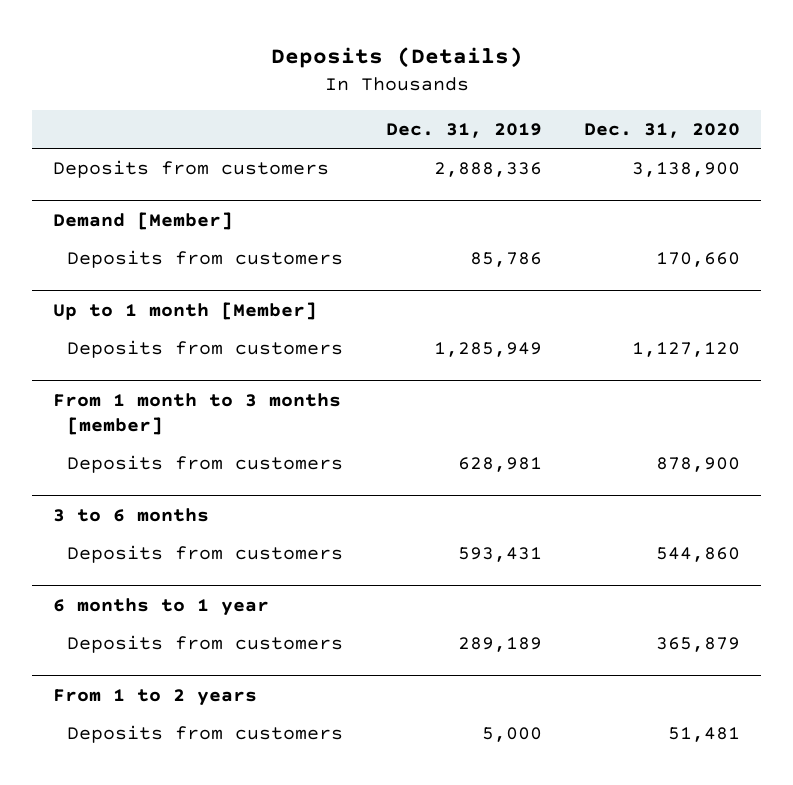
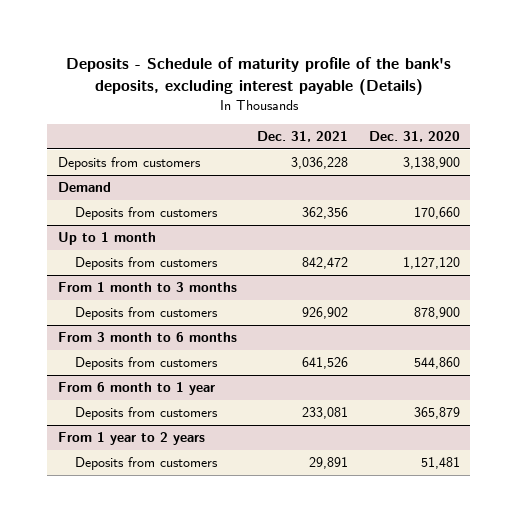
- Deposits (Details)
+ Deposits - Schedule of maturity profile of the bank's deposits, excluding interest payable (Details)
- | Dec. 31, 2019 | Dec. 31, 2020
+ | Dec. 31, 2021 | Dec. 31, 2020
- Demand [Member]
+ Demand
- Up to 1 month [Member]
+ Up to 1 month
- From 1 month to 3 months [member]
+ From 1 month to 3 months
- 3 to 6 months
+ From 3 month to 6 months
- 6 months to 1 year
+ From 6 month to 1 year
- From 1 to 2 years
+ From 1 year to 2 years

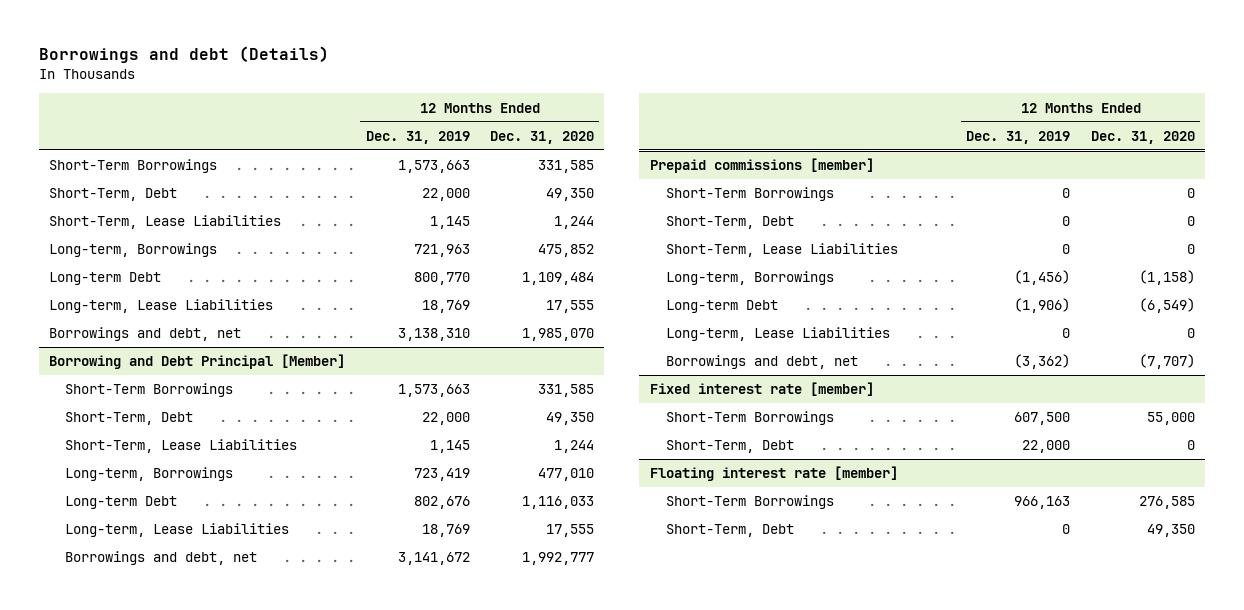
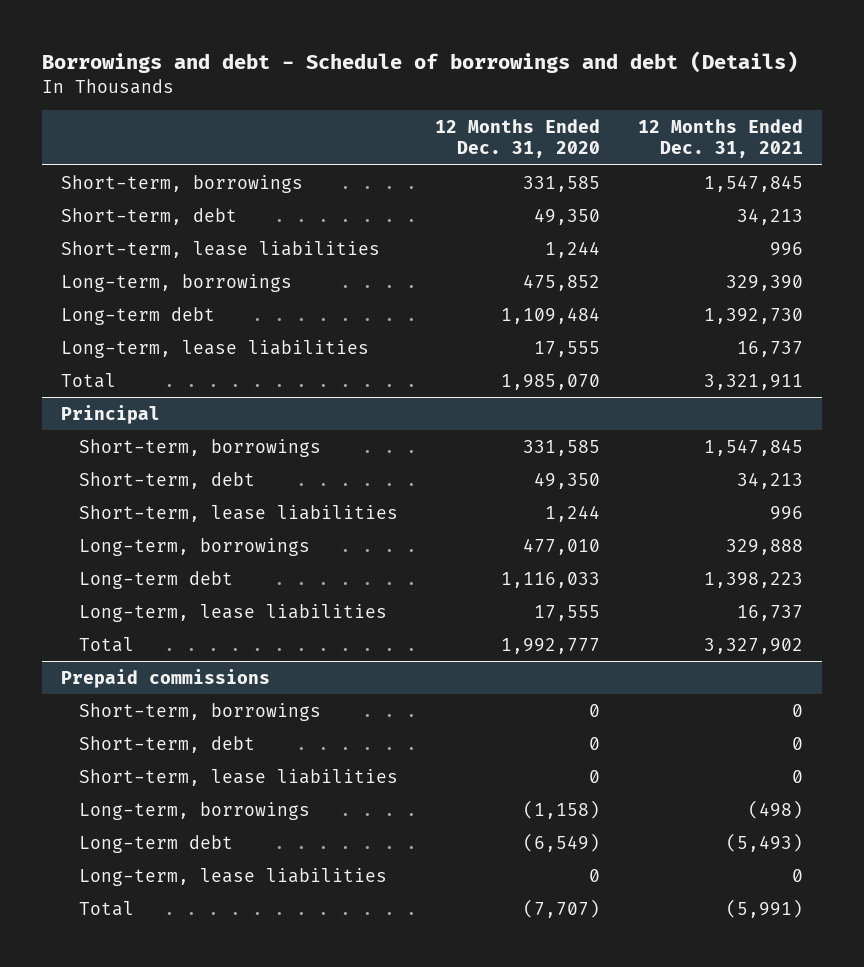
- Borrowings and debt (Details)
+ Borrowings and debt - Schedule of borrowings and debt (Details)
- | 12 Months Ended Dec. 31, 2019 | 12 Months Ended Dec. 31, 2020
+ | 12 Months Ended Dec. 31, 2020 | 12 Months Ended Dec. 31, 2021
- Short-Term Borrowings | 1,573,663 | 331,585
- Short-Term, Debt | 22,000 | 49,350
- Short-Term, Lease Liabilities | 1,145 | 1,244
- Long-term, Borrowings | 721,963 | 475,852
- Long-term Debt | 800,770 | 1,109,484
- Long-term, Lease Liabilities | 18,769 | 17,555
- Borrowings and debt, net | 3,138,310 | 1,985,070
- Borrowing and Debt Principal [Member]
- Short-Term Borrowings | 1,573,663 | 331,585
- Short-Term, Debt | 22,000 | 49,350
- Short-Term, Lease Liabilities | 1,145 | 1,244
- Long-term, Borrowings | 723,419 | 477,010
- Long-term Debt | 802,676 | 1,116,033
- Long-term, Lease Liabilities | 18,769 | 17,555
- Borrowings and debt, net | 3,141,672 | 1,992,777
- Prepaid commissions [member]
- Short-Term Borrowings | 0 | 0
- Short-Term, Debt | 0 | 0
- Short-Term, Lease Liabilities | 0 | 0
- Long-term, Borrowings | (1,456) | (1,158)
- Long-term Debt | (1,906) | (6,549)
- Long-term, Lease Liabilities | 0 | 0
- Borrowings and debt, net | (3,362) | (7,707)
- Fixed interest rate [member]
- Short-Term Borrowings | 607,500 | 55,000
- Short-Term, Debt | 22,000 | 0
- Floating interest rate [member]
- Short-Term Borrowings | 966,163 | 276,585
- Short-Term, Debt | 0 | 49,350
+ Short-term, borrowings | 331,585 | 1,547,845
+ Short-term, debt | 49,350 | 34,213
+ Short-term, lease liabilities | 1,244 | 996
+ Long-term, borrowings | 475,852 | 329,390
+ Long-term debt | 1,109,484 | 1,392,730
+ Long-term, lease liabilities | 17,555 | 16,737
+ Total | 1,985,070 | 3,321,911
+ Principal
+ Short-term, borrowings | 331,585 | 1,547,845
+ Short-term, debt | 49,350 | 34,213
+ Short-term, lease liabilities | 1,244 | 996
+ Long-term, borrowings | 477,010 | 329,888
+ Long-term debt | 1,116,033 | 1,398,223
+ Long-term, lease liabilities | 17,555 | 16,737
+ Total | 1,992,777 | 3,327,902
+ Prepaid commissions
+ Short-term, borrowings | 0 | 0
+ Short-term, debt | 0 | 0
+ Short-term, lease liabilities | 0 | 0
+ Long-term, borrowings | (1,158) | (498)
+ Long-term debt | (6,549) | (5,493)
+ Long-term, lease liabilities | 0 | 0
+ Total | (7,707) | (5,991)

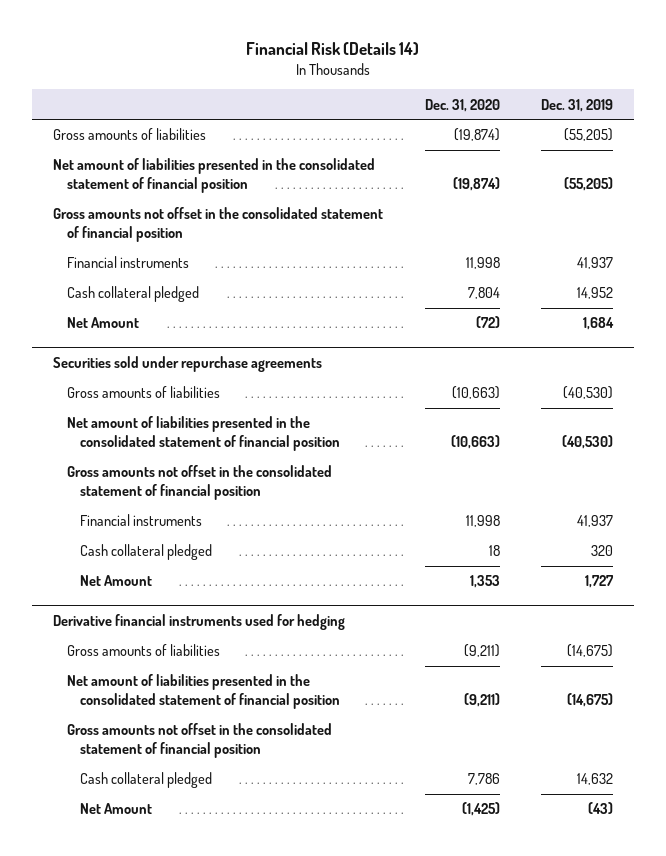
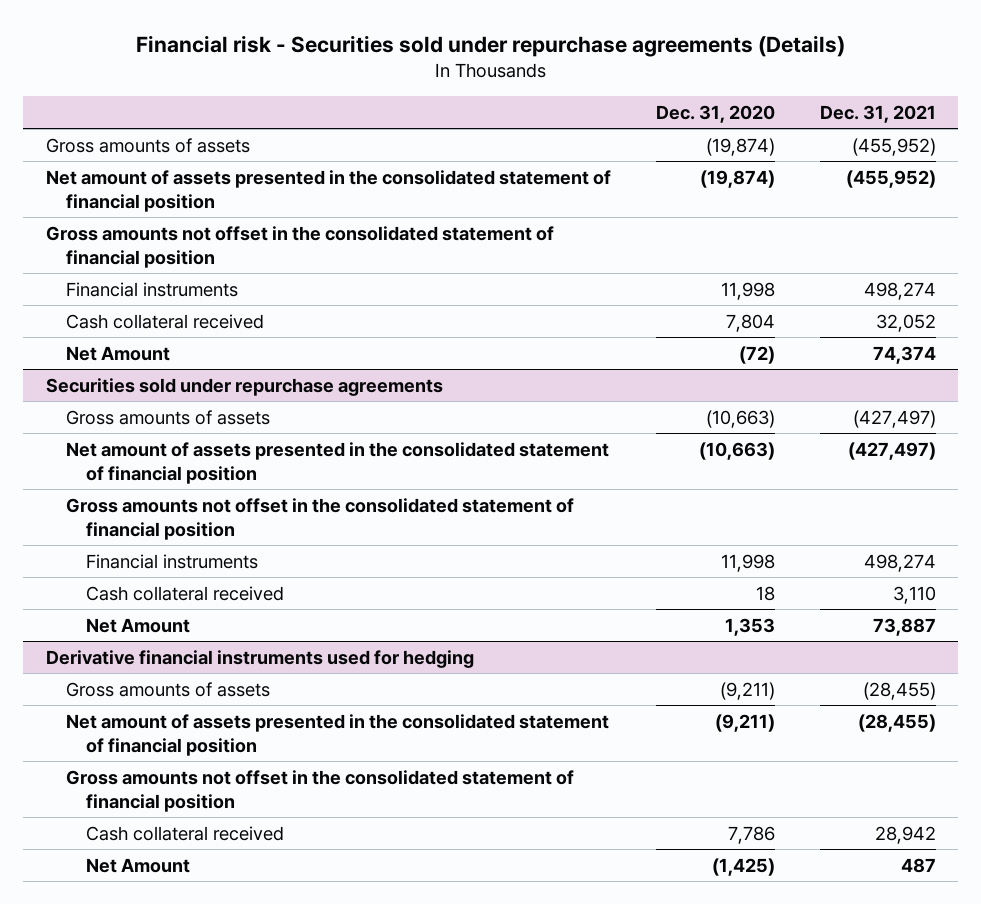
- Financial Risk (Details 14)
+ Financial risk - Securities sold under repurchase agreements (Details)
- | Dec. 31, 2020 | Dec. 31, 2019
+ | Dec. 31, 2020 | Dec. 31, 2021
- Gross amounts of liabilities | (19,874) | (55,205)
- Net amount of liabilities presented in the consolidated statement of financial position | (19,874) | (55,205)
+ Gross amounts of assets | (19,874) | (455,952)
+ Net amount of assets presented in the consolidated statement of financial position | (19,874) | (455,952)
- Cash collateral pledged | 7,804 | 14,952
+ Cash collateral received | 7,804 | 32,052
@ Securities sold under repurchase agreements
- Gross amounts of liabilities | (10,663) | (40,530)
- Net amount of liabilities presented in the consolidated statement of financial position | (10,663) | (40,530)
+ Gross amounts of assets | (10,663) | (427,497)
+ Net amount of assets presented in the consolidated statement of financial position | (10,663) | (427,497)
- Cash collateral pledged | 18 | 320
+ Cash collateral received | 18 | 3,110
@ Derivative financial instruments used for hedging
- Gross amounts of liabilities | (9,211) | (14,675)
- Net amount of liabilities presented in the consolidated statement of financial position | (9,211) | (14,675)
+ Gross amounts of assets | (9,211) | (28,455)
+ Net amount of assets presented in the consolidated statement of financial position | (9,211) | (28,455)
- Cash collateral pledged | 7,786 | 14,632
+ Cash collateral received | 7,786 | 28,942

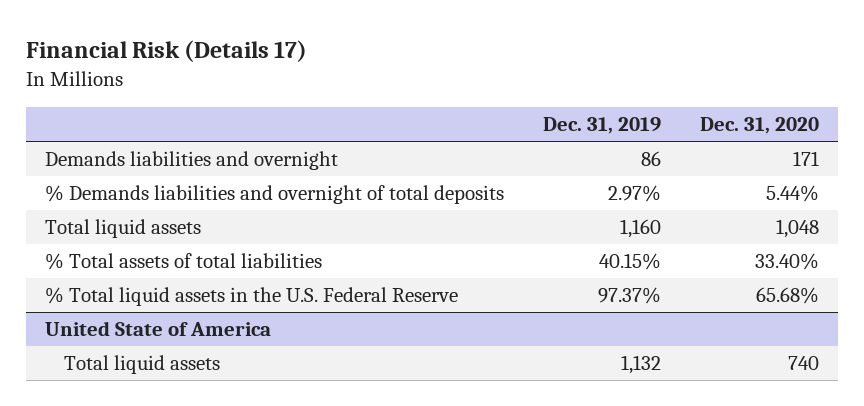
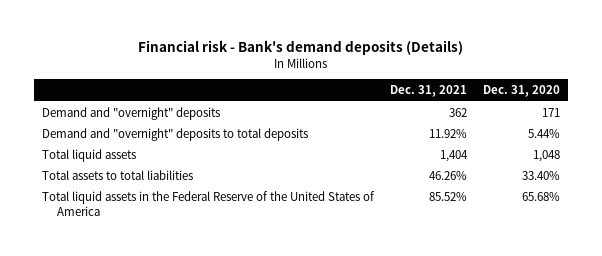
- Financial Risk (Details 17)
+ Financial risk - Bank's demand deposits (Details)
- | Dec. 31, 2019 | Dec. 31, 2020
+ | Dec. 31, 2021 | Dec. 31, 2020
- Demands liabilities and overnight | 86 | 171
- % Demands liabilities and overnight of total deposits | 2.97% | 5.44%
+ Demand and "overnight" deposits | 362 | 171
+ Demand and "overnight" deposits to total deposits | 11.92% | 5.44%
- % Total assets of total liabilities | 40.15% | 33.40%
- % Total liquid assets in the U.S. Federal Reserve | 97.37% | 65.68%
- United State of America
- Total liquid assets | 1,132 | 740
+ Total assets to total liabilities | 46.26% | 33.40%
+ Total liquid assets in the Federal Reserve of the United States of America | 85.52% | 65.68%

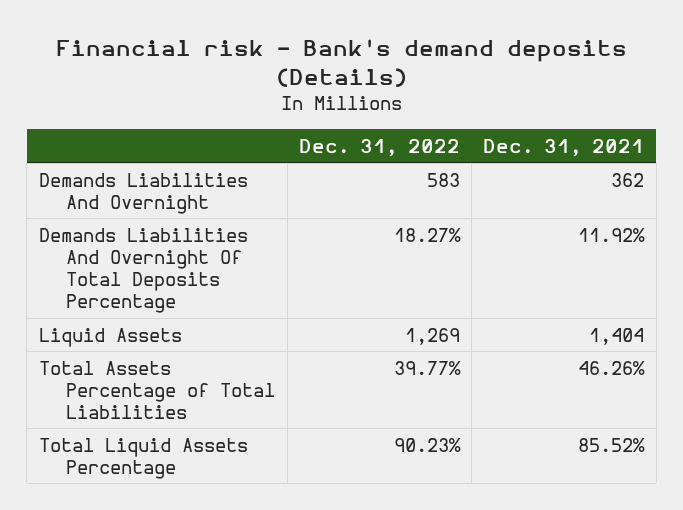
- | Dec. 31, 2021 | Dec. 31, 2020
+ | Dec. 31, 2022 | Dec. 31, 2021
- Demand and "overnight" deposits | 362 | 171
- Demand and "overnight" deposits to total deposits | 11.92% | 5.44%
- Total liquid assets | 1,404 | 1,048
- Total assets to total liabilities | 46.26% | 33.40%
- Total liquid assets in the Federal Reserve of the United States of America | 85.52% | 65.68%
+ Demands Liabilities And Overnight | 583 | 362
+ Demands Liabilities And Overnight Of Total Deposits Percentage | 18.27% | 11.92%
+ Liquid Assets | 1,269 | 1,404
+ Total Assets Percentage of Total Liabilities | 39.77% | 46.26%
+ Total Liquid Assets Percentage | 90.23% | 85.52%

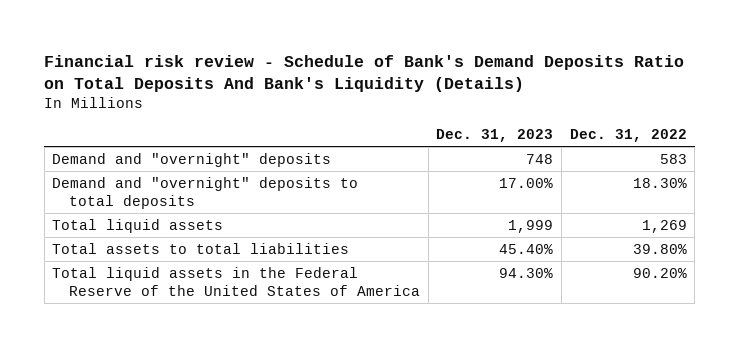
- Financial risk - Bank's demand deposits (Details)
+ Financial risk review - Schedule of Bank's Demand Deposits Ratio on Total Deposits And Bank's Liquidity (Details)
- | Dec. 31, 2022 | Dec. 31, 2021
+ | Dec. 31, 2023 | Dec. 31, 2022
- Demands Liabilities And Overnight | 583 | 362
- Demands Liabilities And Overnight Of Total Deposits Percentage | 18.27% | 11.92%
- Liquid Assets | 1,269 | 1,404
- Total Assets Percentage of Total Liabilities | 39.77% | 46.26%
- Total Liquid Assets Percentage | 90.23% | 85.52%
+ Demand and "overnight" deposits | 748 | 583
+ Demand and "overnight" deposits to total deposits | 17.00% | 18.30%
+ Total liquid assets | 1,999 | 1,269
+ Total assets to total liabilities | 45.40% | 39.80%
+ Total liquid assets in the Federal Reserve of the United States of America | 94.30% | 90.20%

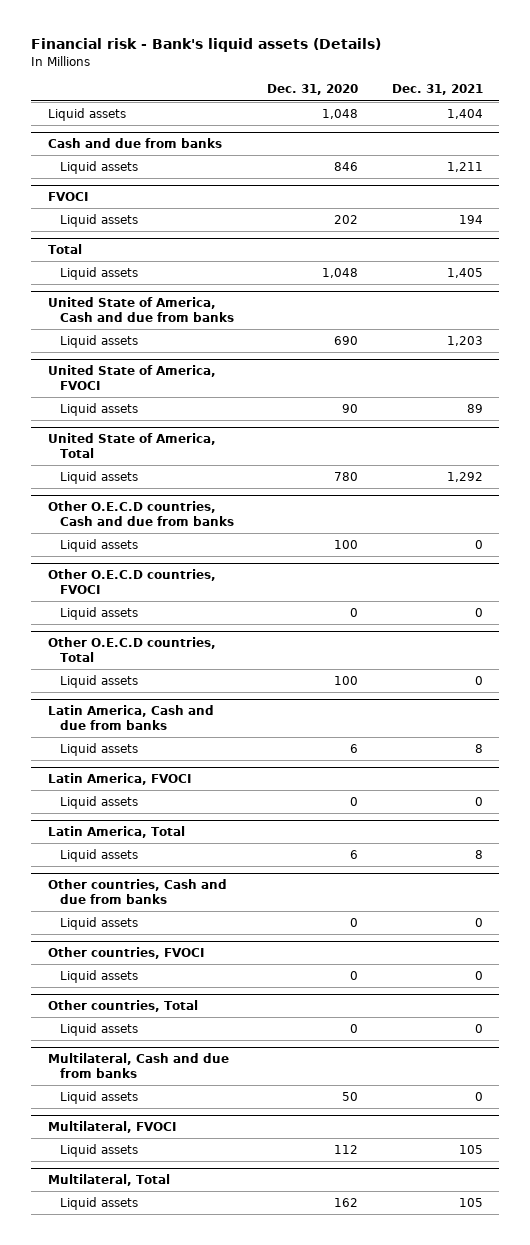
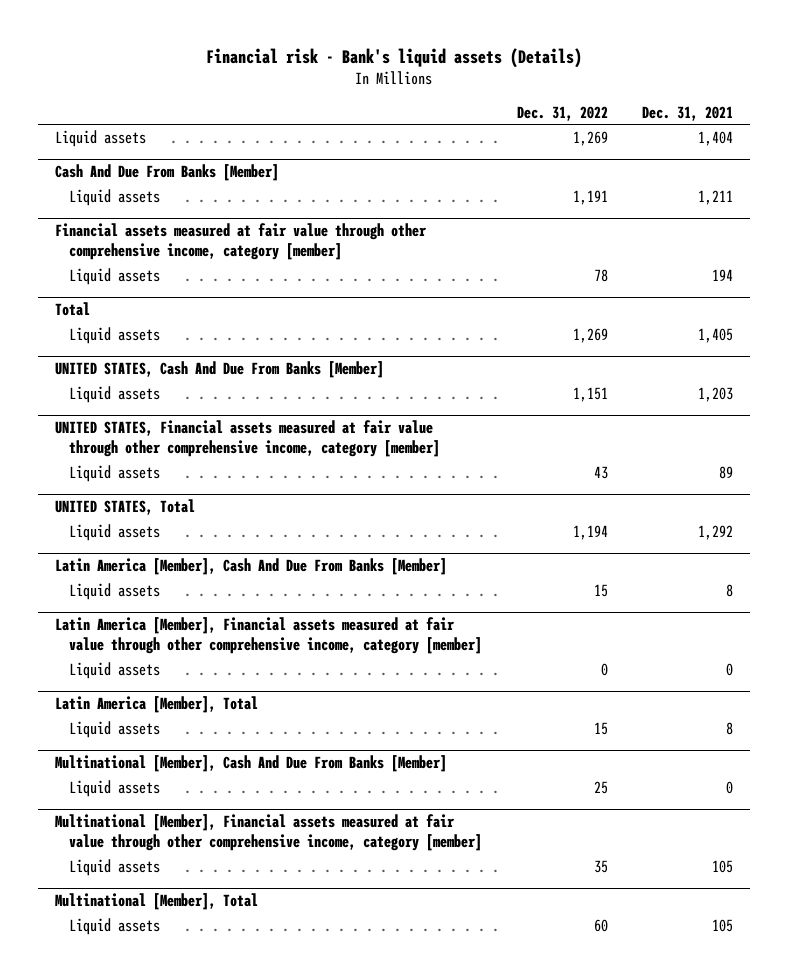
- | Dec. 31, 2020 | Dec. 31, 2021
+ | Dec. 31, 2022 | Dec. 31, 2021
- Cash and due from banks
+ Cash And Due From Banks [Member]
- FVOCI
+ Financial assets measured at fair value through other comprehensive income, category [member]
- United State of America, Cash and due from banks
+ UNITED STATES, Cash And Due From Banks [Member]
- United State of America, FVOCI
+ UNITED STATES, Financial assets measured at fair value through other comprehensive income, category [member]
- United State of America, Total
+ UNITED STATES, Total
- Other O.E.C.D countries, Cash and due from banks
- Liquid assets | 100 | 0
- Other O.E.C.D countries, FVOCI
- Liquid assets | 0 | 0
- Other O.E.C.D countries, Total
- Liquid assets | 100 | 0
- Latin America, Cash and due from banks
+ Latin America [Member], Cash And Due From Banks [Member]
- Latin America, FVOCI
+ Latin America [Member], Financial assets measured at fair value through other comprehensive income, category [member]
- Latin America, Total
+ Latin America [Member], Total
- Other countries, Cash and due from banks
- Liquid assets | 0 | 0
- Other countries, FVOCI
- Liquid assets | 0 | 0
- Other countries, Total
- Liquid assets | 0 | 0
- Multilateral, Cash and due from banks
+ Multinational [Member], Cash And Due From Banks [Member]
- Multilateral, FVOCI
+ Multinational [Member], Financial assets measured at fair value through other comprehensive income, category [member]
- Multilateral, Total
+ Multinational [Member], Total

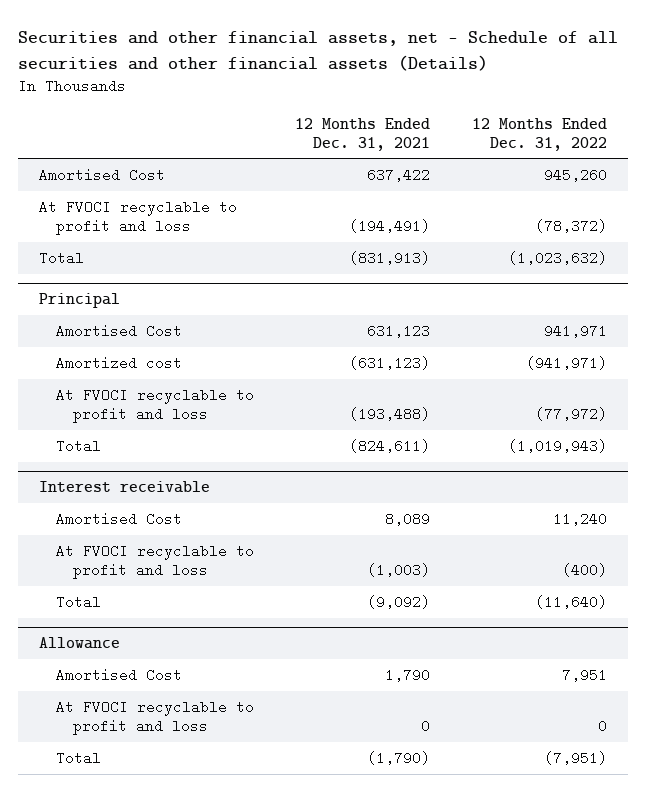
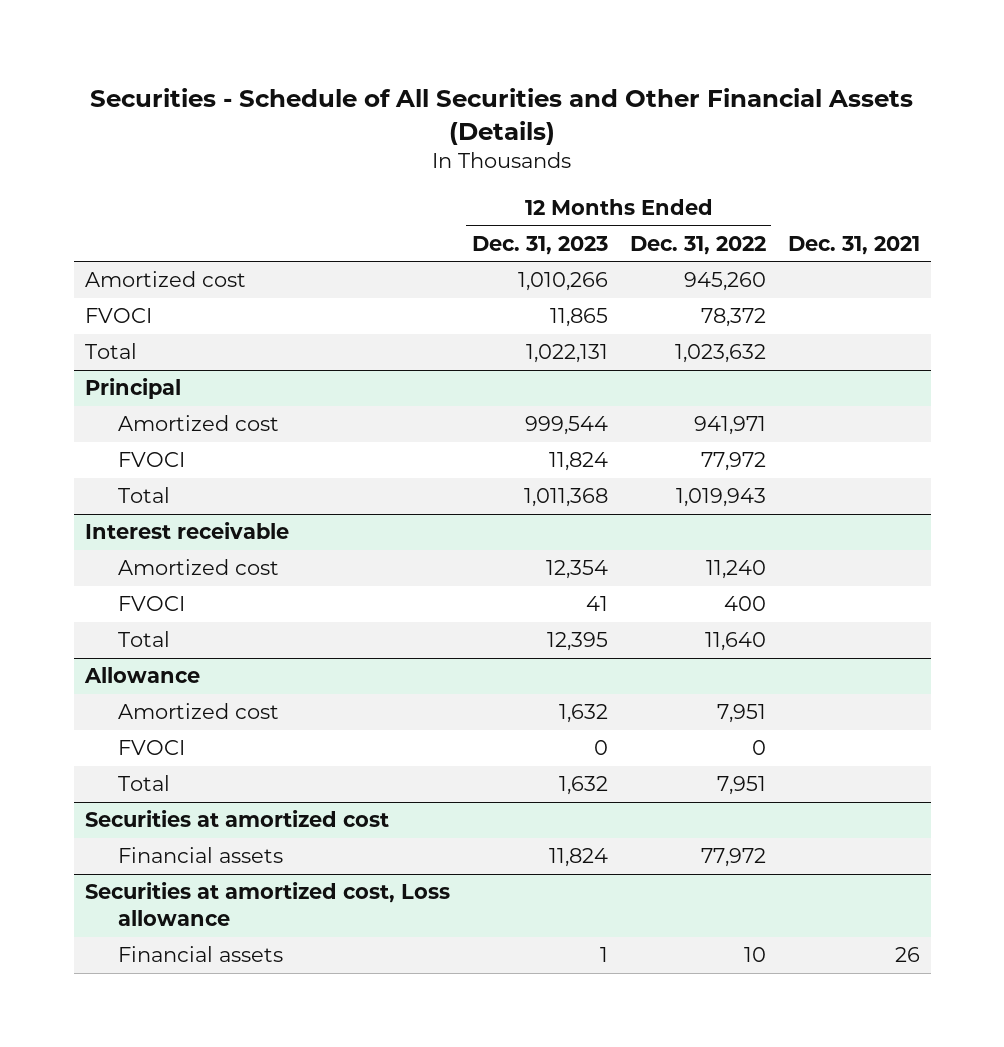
- Securities and other financial assets, net - Schedule of all securities and other financial assets (Details)
+ Securities - Schedule of All Securities and Other Financial Assets (Details)
- | 12 Months Ended Dec. 31, 2021 | 12 Months Ended Dec. 31, 2022
+ | 12 Months Ended Dec. 31, 2023 | 12 Months Ended Dec. 31, 2022 | Dec. 31, 2021
- Amortised Cost | 637,422 | 945,260
- At FVOCI recyclable to profit and loss | (194,491) | (78,372)
- Total | (831,913) | (1,023,632)
+ Amortized cost | 1,010,266 | 945,260 |
+ FVOCI | 11,865 | 78,372 |
+ Total | 1,022,131 | 1,023,632 |
@ Principal
- Amortised Cost | 631,123 | 941,971
- Amortized cost | (631,123) | (941,971)
- At FVOCI recyclable to profit and loss | (193,488) | (77,972)
- Total | (824,611) | (1,019,943)
+ Amortized cost | 999,544 | 941,971 |
+ FVOCI | 11,824 | 77,972 |
+ Total | 1,011,368 | 1,019,943 |
@ Interest receivable
- Amortised Cost | 8,089 | 11,240
- At FVOCI recyclable to profit and loss | (1,003) | (400)
- Total | (9,092) | (11,640)
+ Amortized cost | 12,354 | 11,240 |
+ FVOCI | 41 | 400 |
+ Total | 12,395 | 11,640 |
@ Allowance
- Amortised Cost | 1,790 | 7,951
- At FVOCI recyclable to profit and loss | 0 | 0
- Total | (1,790) | (7,951)
+ Amortized cost | 1,632 | 7,951 |
+ FVOCI | 0 | 0 |
+ Total | 1,632 | 7,951 |
+ Securities at amortized cost
+ Financial assets | 11,824 | 77,972 |
+ Securities at amortized cost, Loss allowance
+ Financial assets | 1 | 10 | 26

